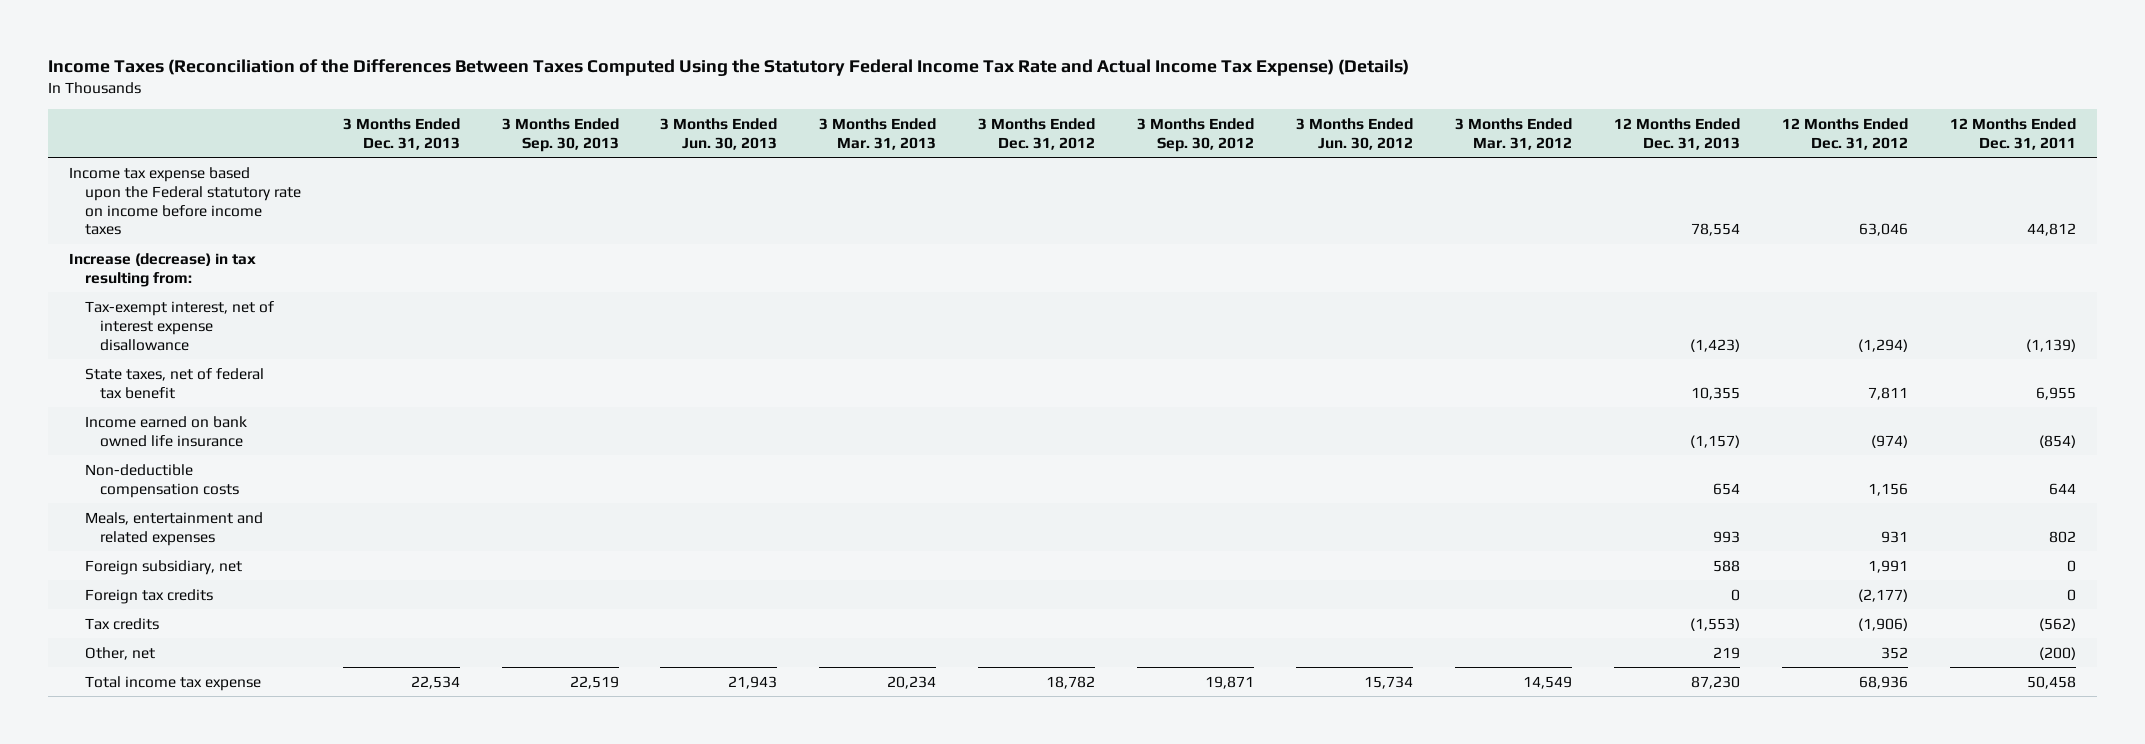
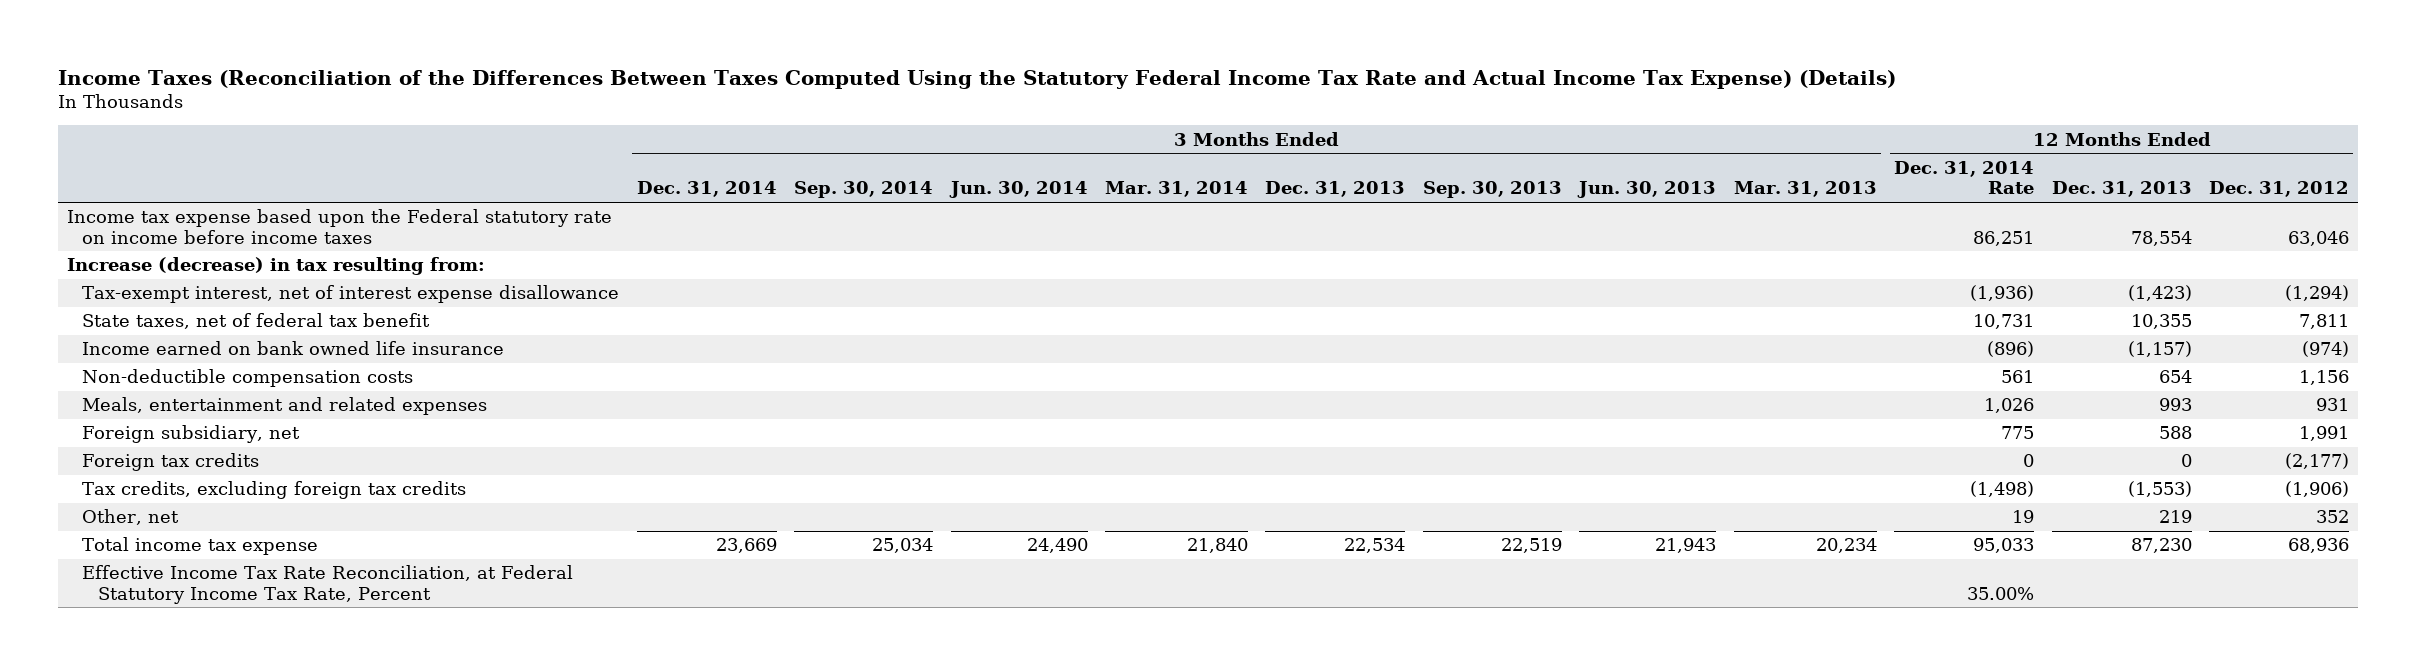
- | 3 Months Ended Dec. 31, 2013 | 3 Months Ended Sep. 30, 2013 | 3 Months Ended Jun. 30, 2013 | 3 Months Ended Mar. 31, 2013 | 3 Months Ended Dec. 31, 2012 | 3 Months Ended Sep. 30, 2012 | 3 Months Ended Jun. 30, 2012 | 3 Months Ended Mar. 31, 2012 | 12 Months Ended Dec. 31, 2013 | 12 Months Ended Dec. 31, 2012 | 12 Months Ended Dec. 31, 2011
+ | 3 Months Ended Dec. 31, 2014 | 3 Months Ended Sep. 30, 2014 | 3 Months Ended Jun. 30, 2014 | 3 Months Ended Mar. 31, 2014 | 3 Months Ended Dec. 31, 2013 | 3 Months Ended Sep. 30, 2013 | 3 Months Ended Jun. 30, 2013 | 3 Months Ended Mar. 31, 2013 | 12 Months Ended Dec. 31, 2014 Rate | 12 Months Ended Dec. 31, 2013 | 12 Months Ended Dec. 31, 2012
- Tax credits | | | | | | | | | (1,553) | (1,906) | (562)
+ Tax credits, excluding foreign tax credits | | | | | | | | | (1,498) | (1,553) | (1,906)
+ Effective Income Tax Rate Reconciliation, at Federal Statutory Income Tax Rate, Percent | | | | | | | | | 35.00% | |

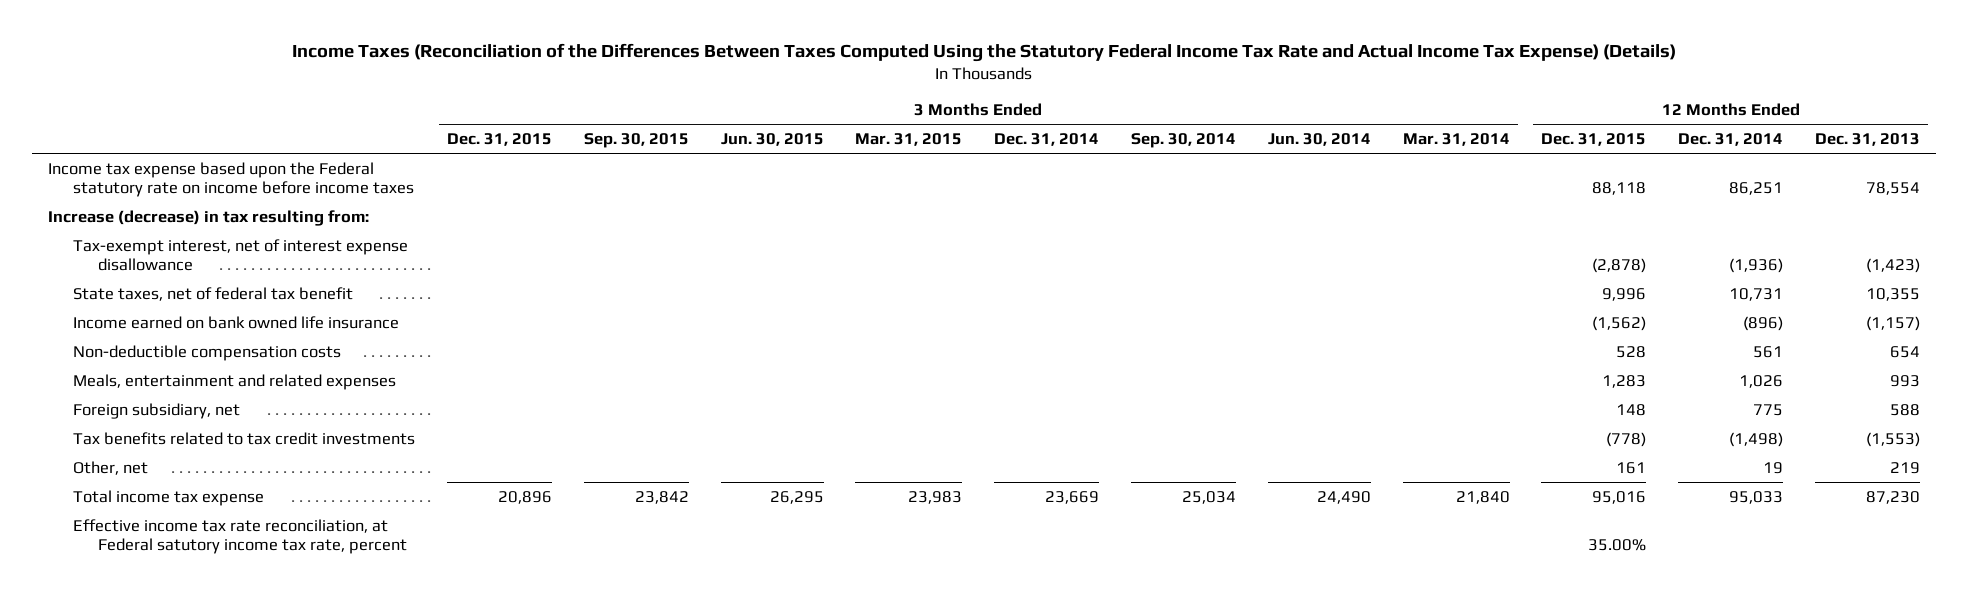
- | 3 Months Ended Dec. 31, 2014 | 3 Months Ended Sep. 30, 2014 | 3 Months Ended Jun. 30, 2014 | 3 Months Ended Mar. 31, 2014 | 3 Months Ended Dec. 31, 2013 | 3 Months Ended Sep. 30, 2013 | 3 Months Ended Jun. 30, 2013 | 3 Months Ended Mar. 31, 2013 | 12 Months Ended Dec. 31, 2014 Rate | 12 Months Ended Dec. 31, 2013 | 12 Months Ended Dec. 31, 2012
+ | 3 Months Ended Dec. 31, 2015 | 3 Months Ended Sep. 30, 2015 | 3 Months Ended Jun. 30, 2015 | 3 Months Ended Mar. 31, 2015 | 3 Months Ended Dec. 31, 2014 | 3 Months Ended Sep. 30, 2014 | 3 Months Ended Jun. 30, 2014 | 3 Months Ended Mar. 31, 2014 | 12 Months Ended Dec. 31, 2015 | 12 Months Ended Dec. 31, 2014 | 12 Months Ended Dec. 31, 2013
- Foreign tax credits | | | | | | | | | 0 | 0 | (2,177)
- Tax credits, excluding foreign tax credits | | | | | | | | | (1,498) | (1,553) | (1,906)
+ Tax benefits related to tax credit investments | | | | | | | | | (778) | (1,498) | (1,553)
- Effective Income Tax Rate Reconciliation, at Federal Statutory Income Tax Rate, Percent | | | | | | | | | 35.00% | |
+ Effective income tax rate reconciliation, at Federal satutory income tax rate, percent | | | | | | | | | 35.00% | |

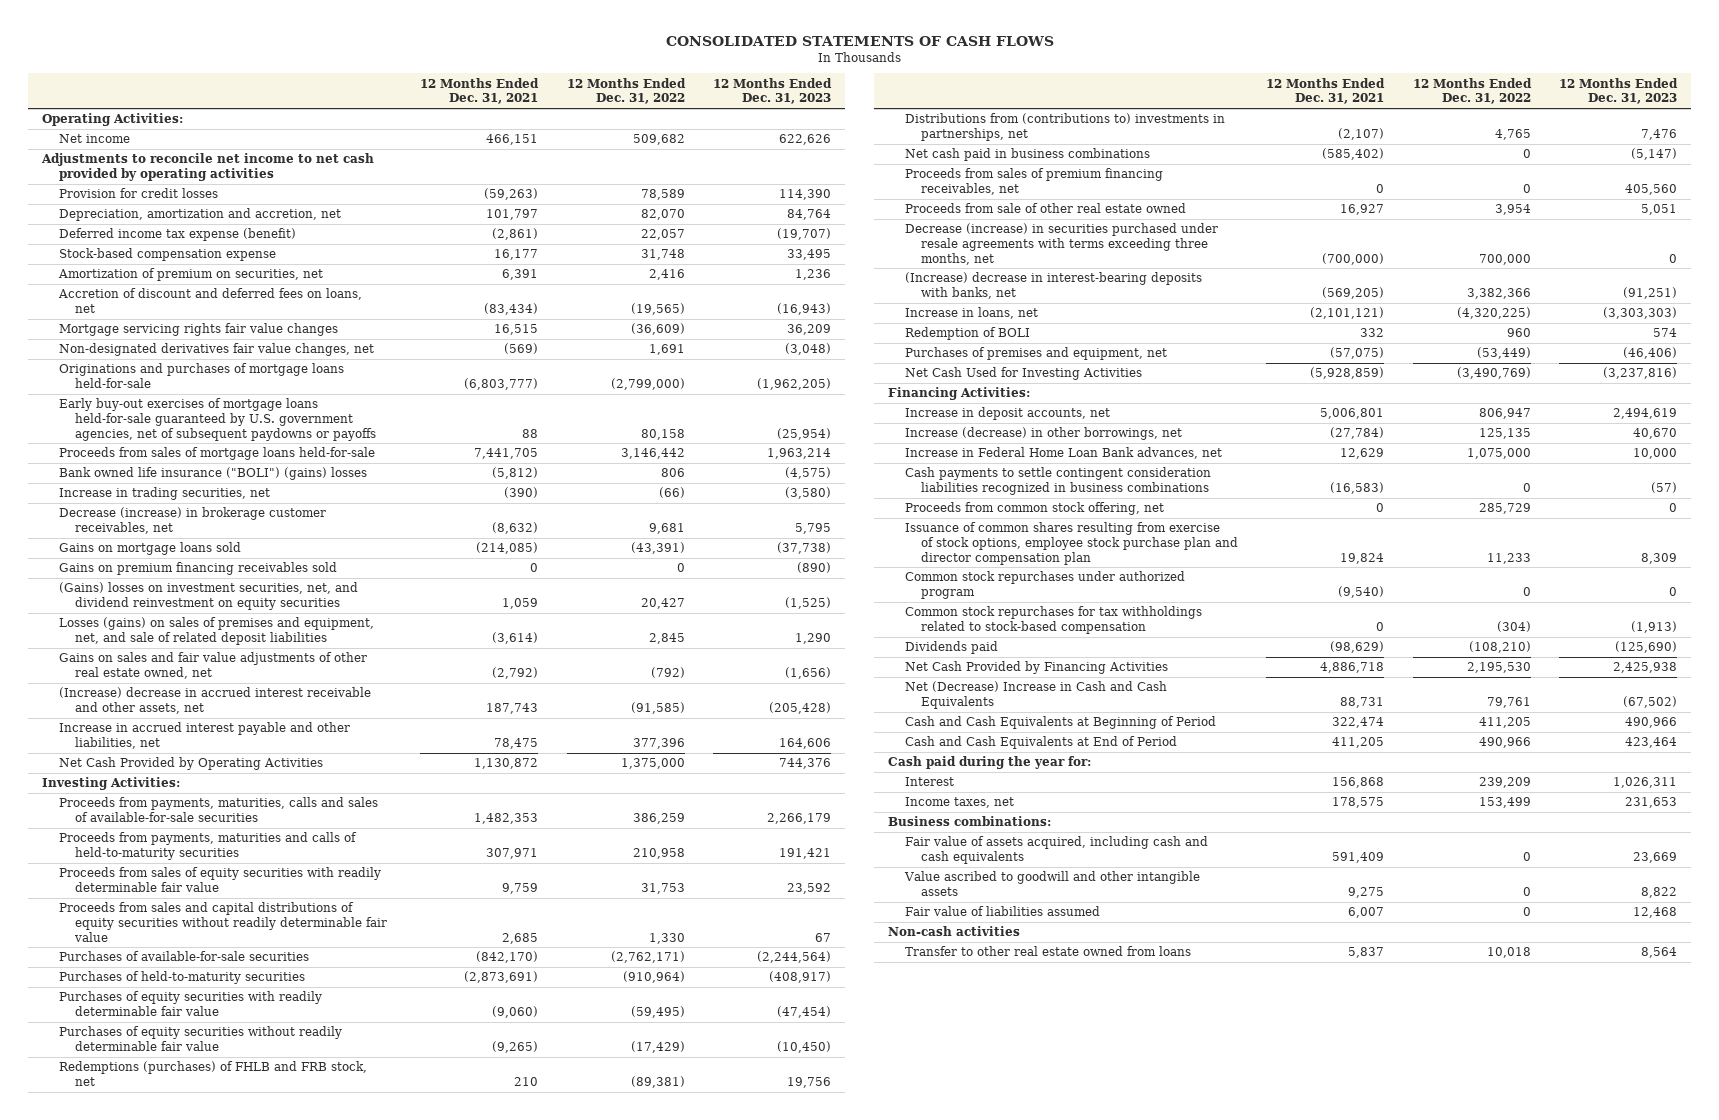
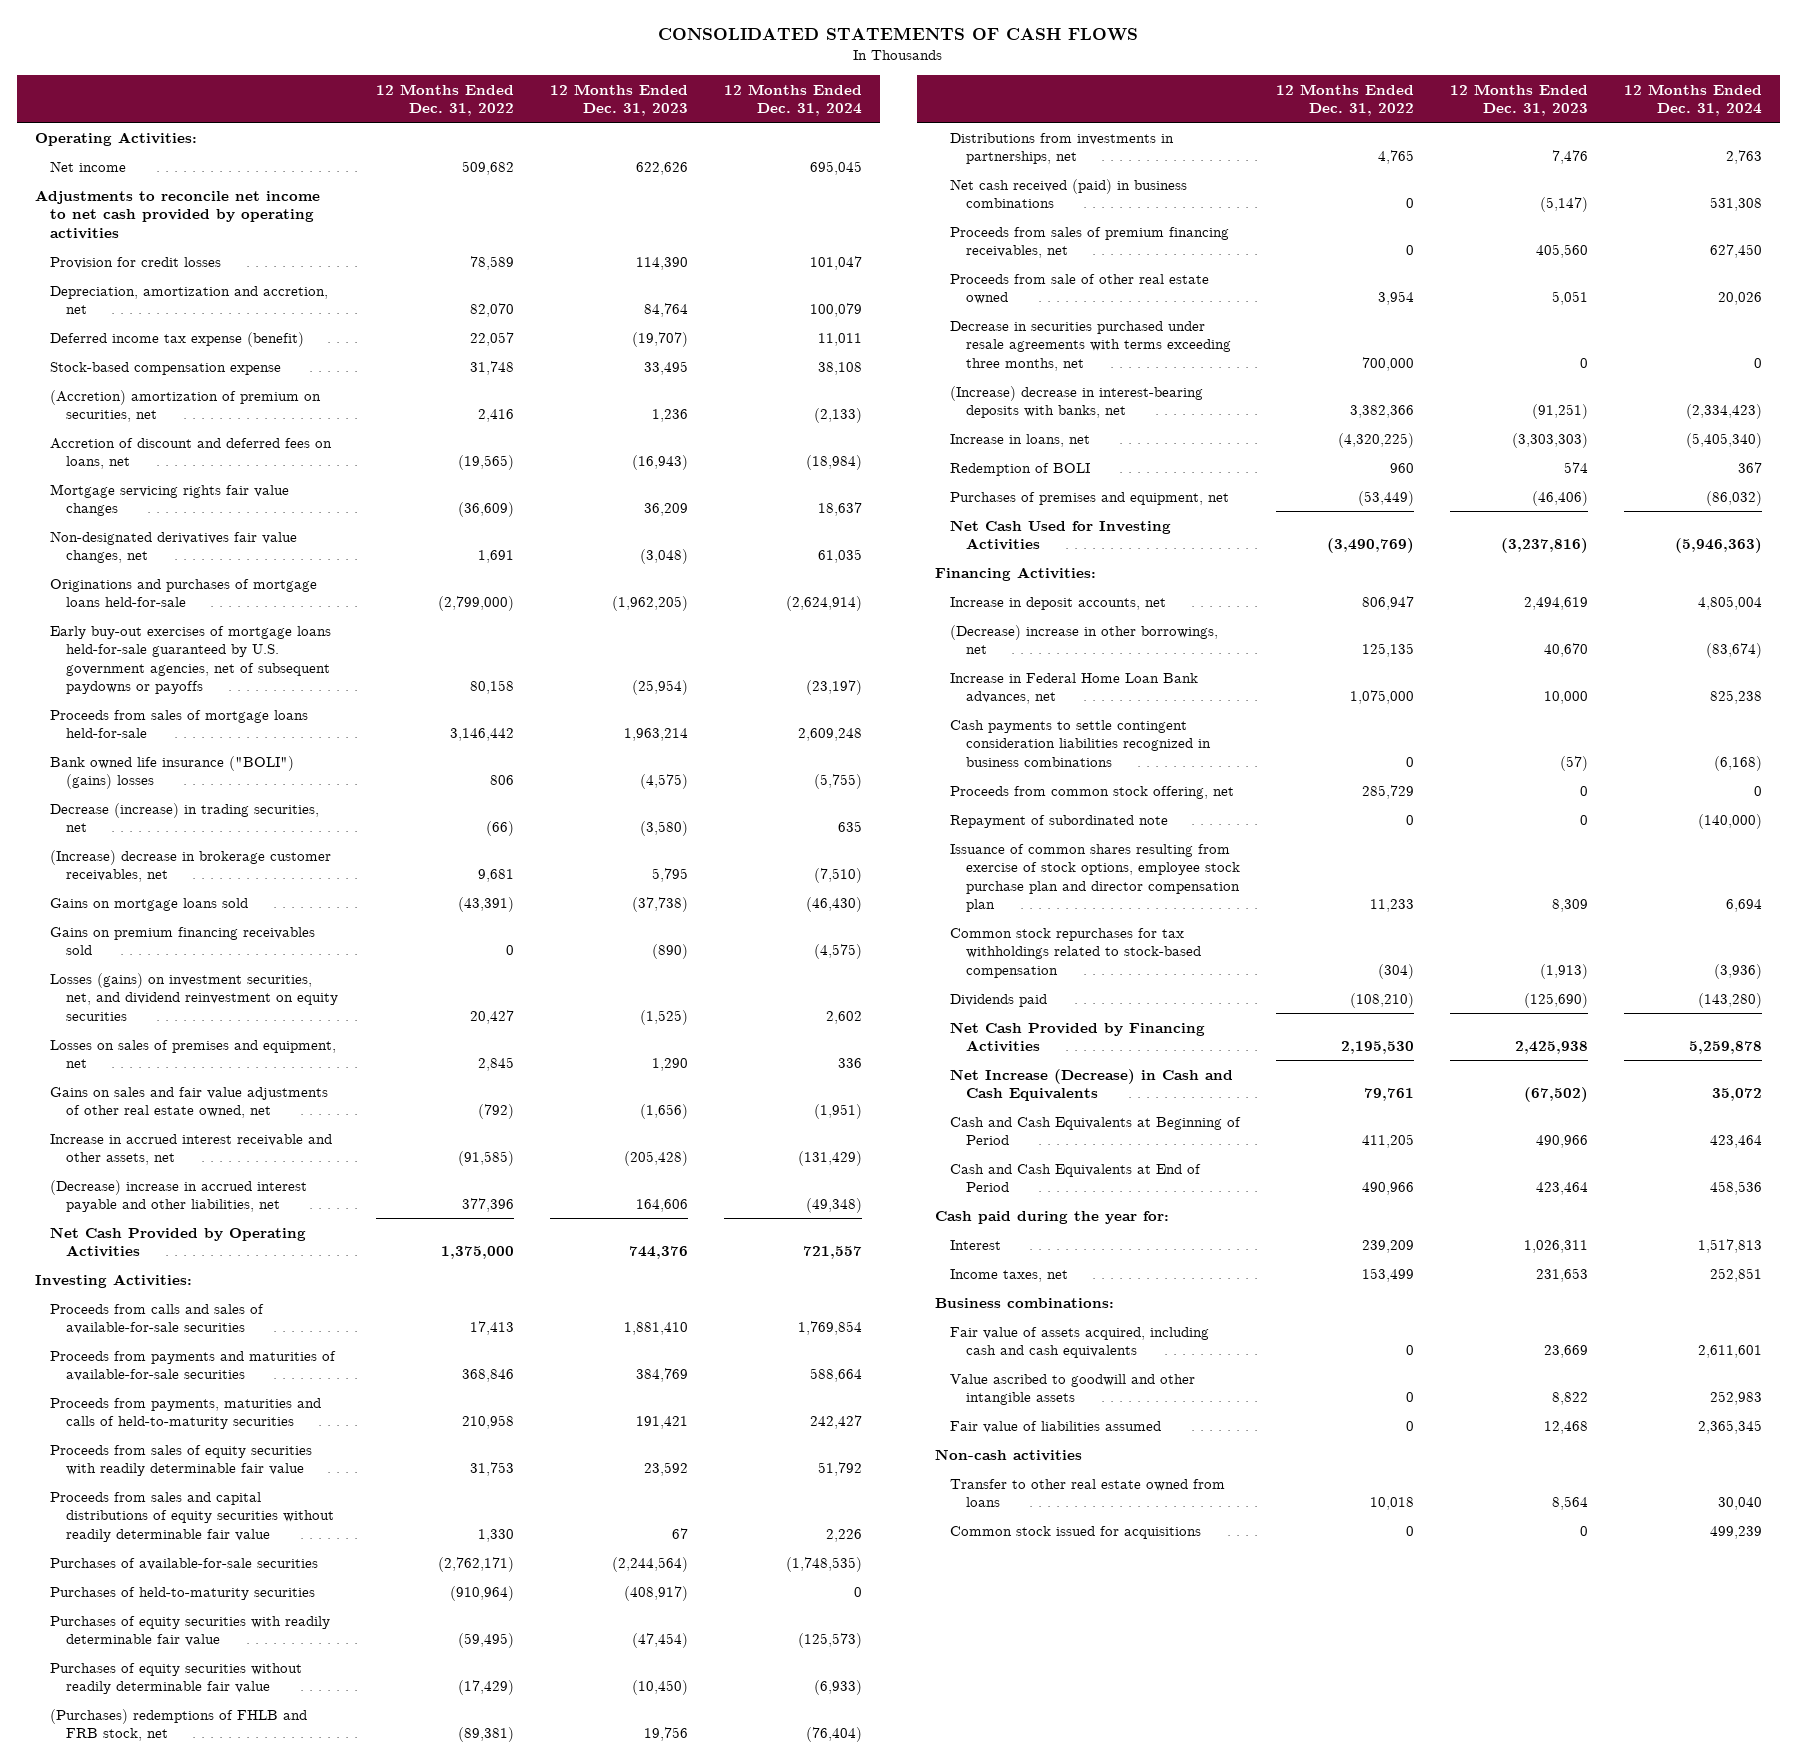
- | 12 Months Ended Dec. 31, 2021 | 12 Months Ended Dec. 31, 2022 | 12 Months Ended Dec. 31, 2023
+ | 12 Months Ended Dec. 31, 2022 | 12 Months Ended Dec. 31, 2023 | 12 Months Ended Dec. 31, 2024
- Amortization of premium on securities, net | 6,391 | 2,416 | 1,236
+ (Accretion) amortization of premium on securities, net | 2,416 | 1,236 | (2,133)
- Increase in trading securities, net | (390) | (66) | (3,580)
- Decrease (increase) in brokerage customer receivables, net | (8,632) | 9,681 | 5,795
+ Decrease (increase) in trading securities, net | (66) | (3,580) | 635
+ (Increase) decrease in brokerage customer receivables, net | 9,681 | 5,795 | (7,510)
- (Gains) losses on investment securities, net, and dividend reinvestment on equity securities | 1,059 | 20,427 | (1,525)
- Losses (gains) on sales of premises and equipment, net, and sale of related deposit liabilities | (3,614) | 2,845 | 1,290
+ Losses (gains) on investment securities, net, and dividend reinvestment on equity securities | 20,427 | (1,525) | 2,602
+ Losses on sales of premises and equipment, net | 2,845 | 1,290 | 336
- (Increase) decrease in accrued interest receivable and other assets, net | 187,743 | (91,585) | (205,428)
- Increase in accrued interest payable and other liabilities, net | 78,475 | 377,396 | 164,606
+ Increase in accrued interest receivable and other assets, net | (91,585) | (205,428) | (131,429)
+ (Decrease) increase in accrued interest payable and other liabilities, net | 377,396 | 164,606 | (49,348)
- Proceeds from payments, maturities, calls and sales of available-for-sale securities | 1,482,353 | 386,259 | 2,266,179
+ Proceeds from calls and sales of available-for-sale securities | 17,413 | 1,881,410 | 1,769,854
+ Proceeds from payments and maturities of available-for-sale securities | 368,846 | 384,769 | 588,664
- Redemptions (purchases) of FHLB and FRB stock, net | 210 | (89,381) | 19,756
- Distributions from (contributions to) investments in partnerships, net | (2,107) | 4,765 | 7,476
- Net cash paid in business combinations | (585,402) | 0 | (5,147)
+ (Purchases) redemptions of FHLB and FRB stock, net | (89,381) | 19,756 | (76,404)
+ Distributions from investments in partnerships, net | 4,765 | 7,476 | 2,763
+ Net cash received (paid) in business combinations | 0 | (5,147) | 531,308
- Decrease (increase) in securities purchased under resale agreements with terms exceeding three months, net | (700,000) | 700,000 | 0
+ Decrease in securities purchased under resale agreements with terms exceeding three months, net | 700,000 | 0 | 0
- Increase (decrease) in other borrowings, net | (27,784) | 125,135 | 40,670
+ (Decrease) increase in other borrowings, net | 125,135 | 40,670 | (83,674)
+ Repayment of subordinated note | 0 | 0 | (140,000)
- Common stock repurchases under authorized program | (9,540) | 0 | 0
- Net (Decrease) Increase in Cash and Cash Equivalents | 88,731 | 79,761 | (67,502)
+ Net Increase (Decrease) in Cash and Cash Equivalents | 79,761 | (67,502) | 35,072
+ Common stock issued for acquisitions | 0 | 0 | 499,239

